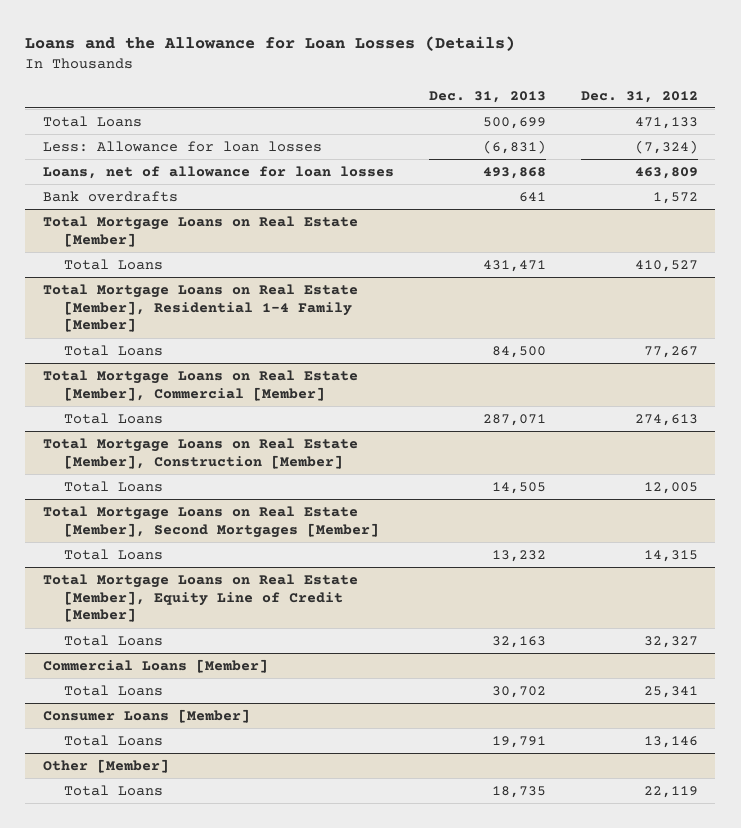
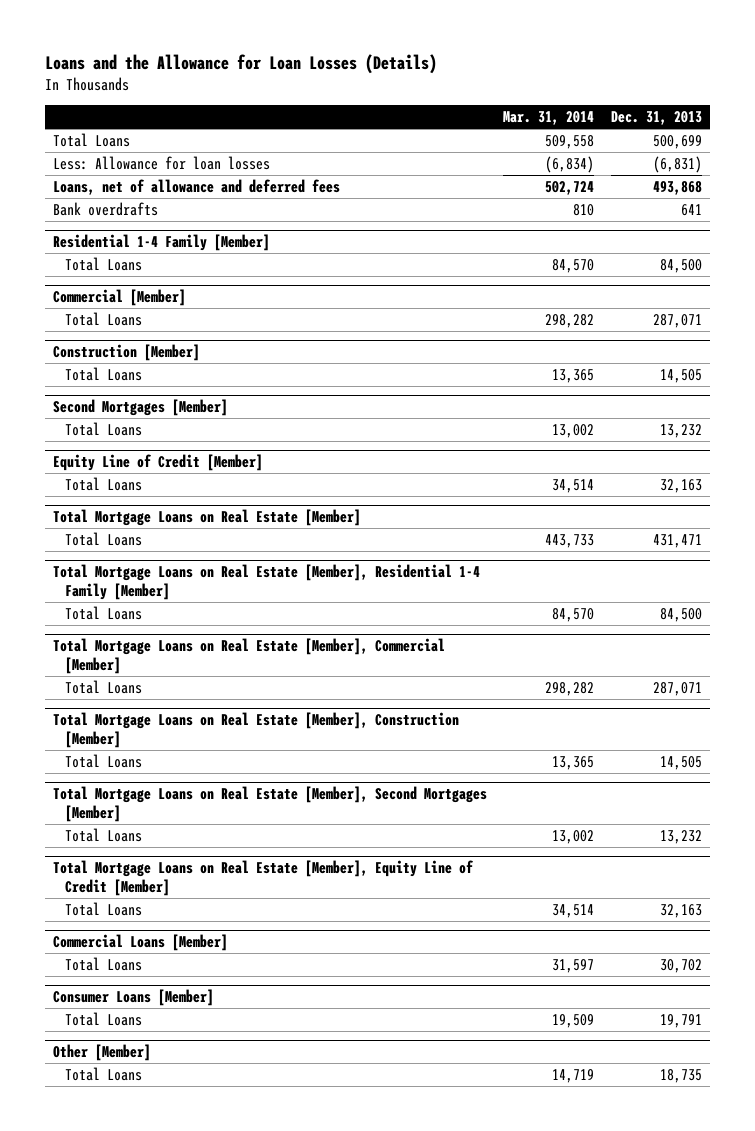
- | Dec. 31, 2013 | Dec. 31, 2012
+ | Mar. 31, 2014 | Dec. 31, 2013
- Loans, net of allowance for loan losses | 493,868 | 463,809
+ Loans, net of allowance and deferred fees | 502,724 | 493,868
+ Residential 1-4 Family [Member]
+ Total Loans | 84,570 | 84,500
+ Commercial [Member]
+ Total Loans | 298,282 | 287,071
+ Construction [Member]
+ Total Loans | 13,365 | 14,505
+ Second Mortgages [Member]
+ Total Loans | 13,002 | 13,232
+ Equity Line of Credit [Member]
+ Total Loans | 34,514 | 32,163

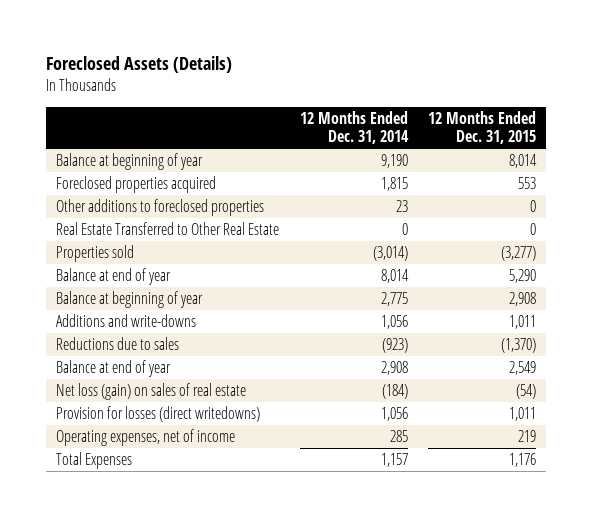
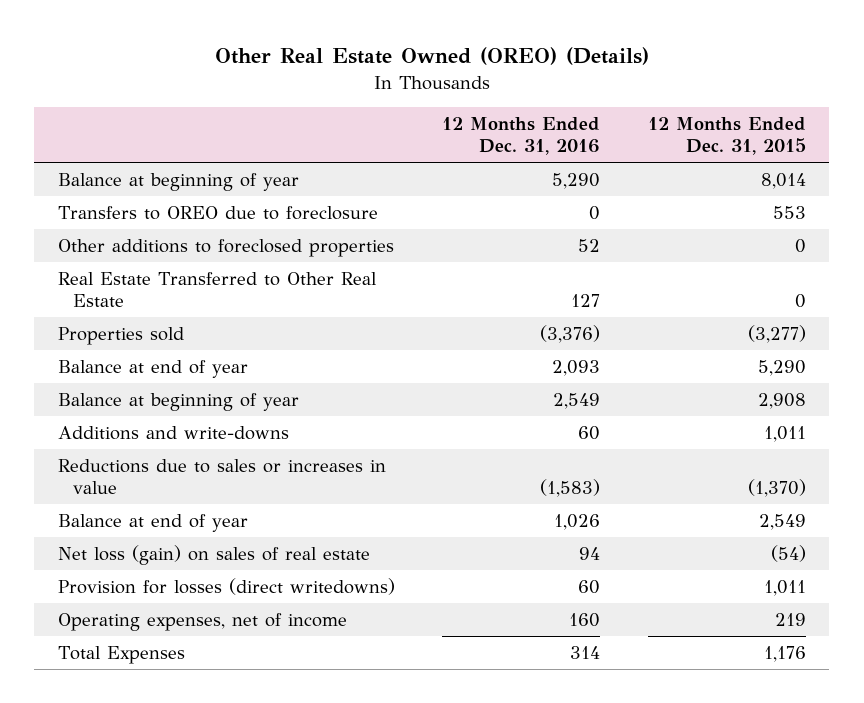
- Foreclosed Assets (Details)
+ Other Real Estate Owned (OREO) (Details)
- | 12 Months Ended Dec. 31, 2014 | 12 Months Ended Dec. 31, 2015
+ | 12 Months Ended Dec. 31, 2016 | 12 Months Ended Dec. 31, 2015
- Foreclosed properties acquired | 1,815 | 553
+ Transfers to OREO due to foreclosure | 0 | 553
- Reductions due to sales | (923) | (1,370)
+ Reductions due to sales or increases in value | (1,583) | (1,370)

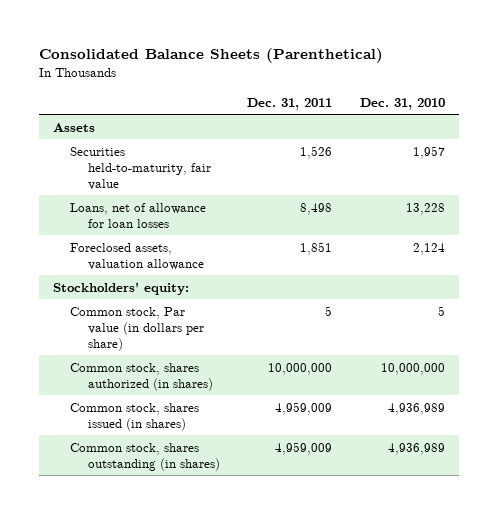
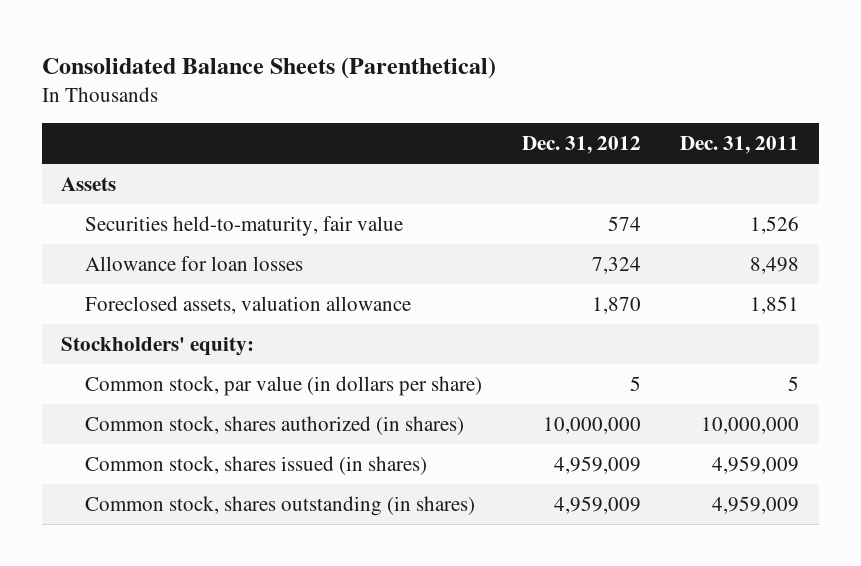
- | Dec. 31, 2011 | Dec. 31, 2010
+ | Dec. 31, 2012 | Dec. 31, 2011
- Loans, net of allowance for loan losses | 8,498 | 13,228
+ Allowance for loan losses | 7,324 | 8,498
- Common stock, Par value (in dollars per share) | 5 | 5
+ Common stock, par value (in dollars per share) | 5 | 5

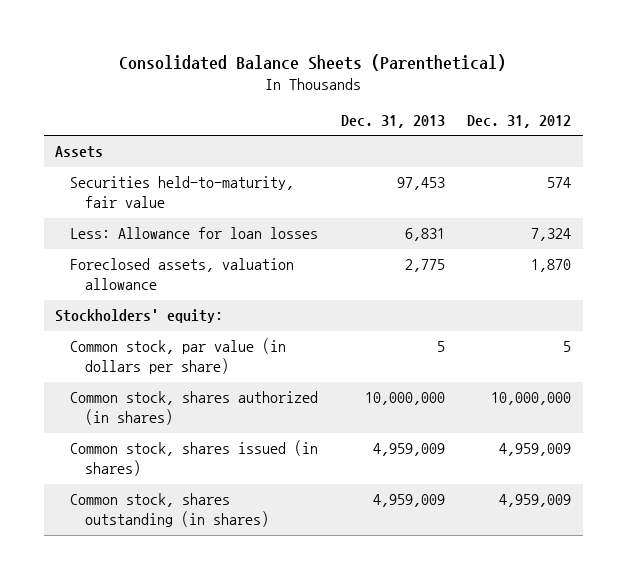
- | Dec. 31, 2012 | Dec. 31, 2011
+ | Dec. 31, 2013 | Dec. 31, 2012
- Allowance for loan losses | 7,324 | 8,498
+ Less: Allowance for loan losses | 6,831 | 7,324

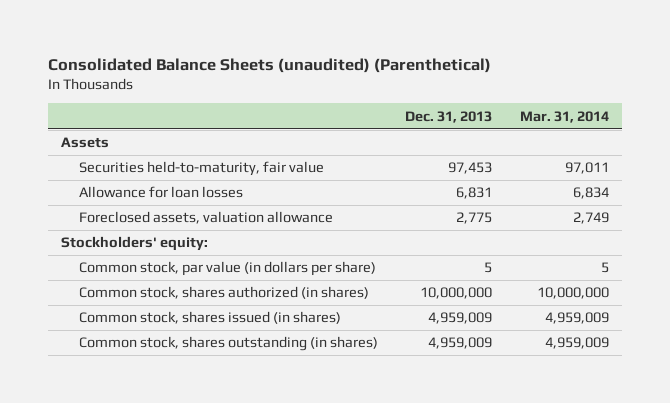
- Consolidated Balance Sheets (Parenthetical)
+ Consolidated Balance Sheets (unaudited) (Parenthetical)
- | Dec. 31, 2013 | Dec. 31, 2012
+ | Dec. 31, 2013 | Mar. 31, 2014
- Less: Allowance for loan losses | 6,831 | 7,324
+ Allowance for loan losses | 6,831 | 6,834

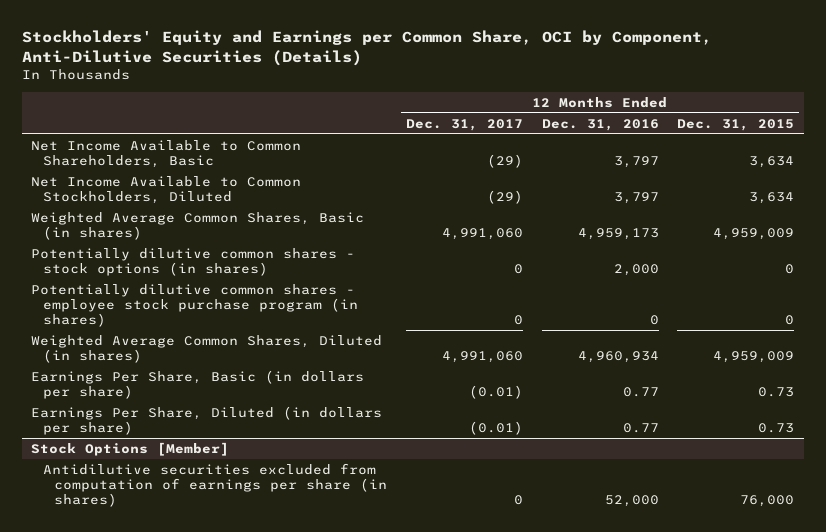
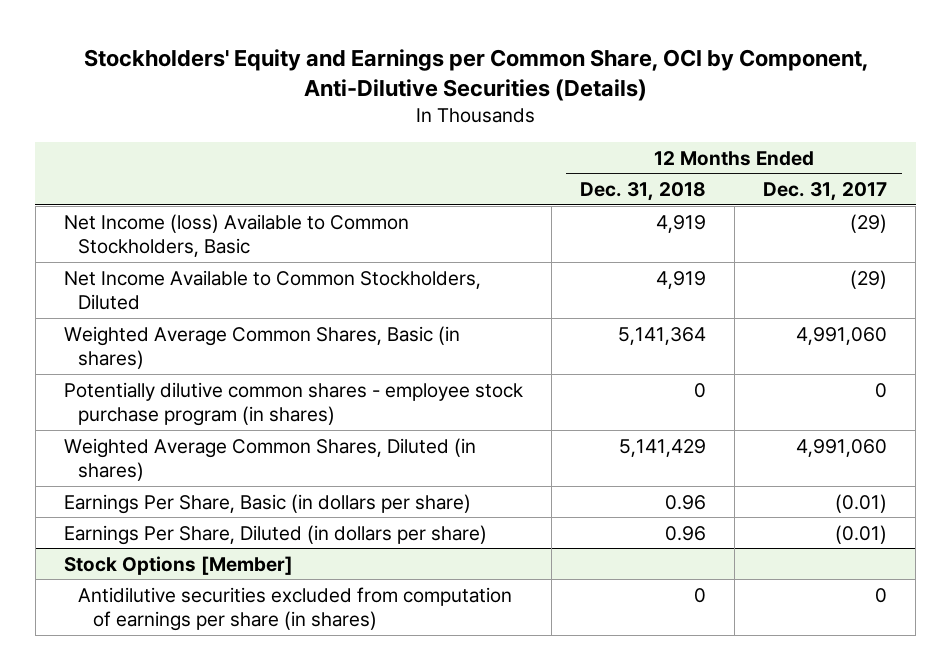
- | 12 Months Ended Dec. 31, 2017 | 12 Months Ended Dec. 31, 2016 | 12 Months Ended Dec. 31, 2015
+ | 12 Months Ended Dec. 31, 2018 | 12 Months Ended Dec. 31, 2017
- Net Income Available to Common Shareholders, Basic | (29) | 3,797 | 3,634
+ Net Income (loss) Available to Common Stockholders, Basic | 4,919 | (29)
- Potentially dilutive common shares - stock options (in shares) | 0 | 2,000 | 0

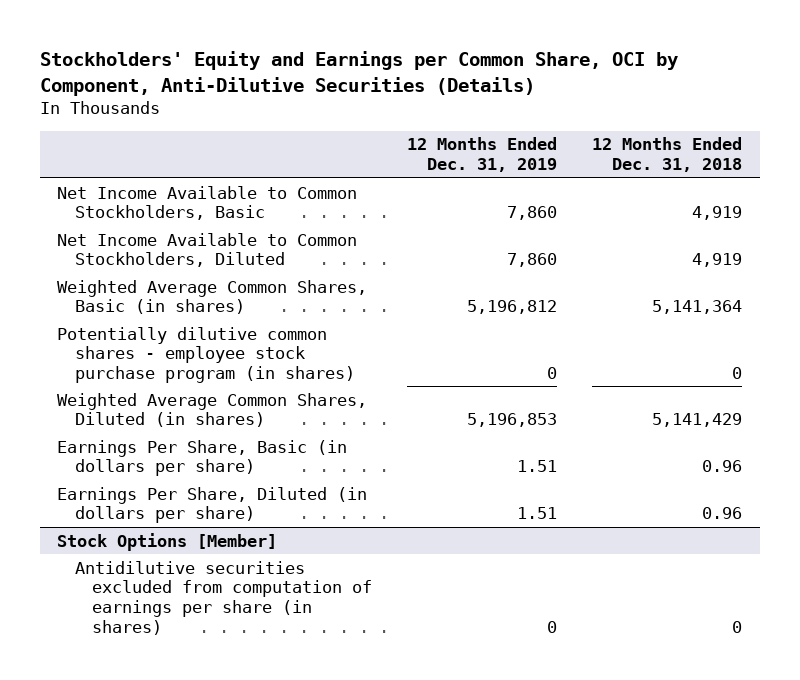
- | 12 Months Ended Dec. 31, 2018 | 12 Months Ended Dec. 31, 2017
+ | 12 Months Ended Dec. 31, 2019 | 12 Months Ended Dec. 31, 2018
- Net Income (loss) Available to Common Stockholders, Basic | 4,919 | (29)
+ Net Income Available to Common Stockholders, Basic | 7,860 | 4,919

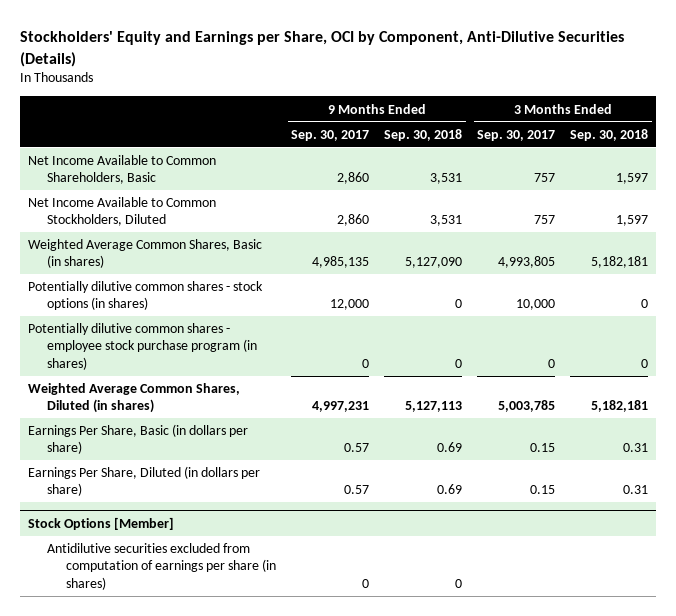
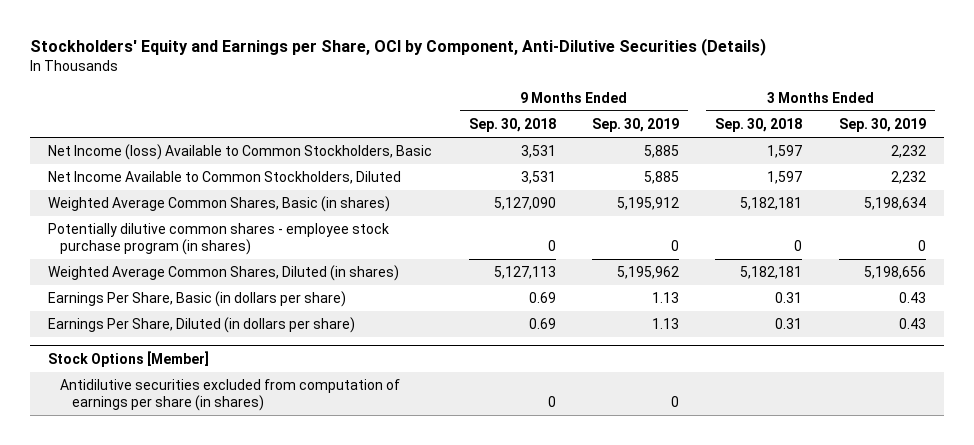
- | 9 Months Ended Sep. 30, 2017 | 9 Months Ended Sep. 30, 2018 | 3 Months Ended Sep. 30, 2017 | 3 Months Ended Sep. 30, 2018
+ | 9 Months Ended Sep. 30, 2018 | 9 Months Ended Sep. 30, 2019 | 3 Months Ended Sep. 30, 2018 | 3 Months Ended Sep. 30, 2019
- Net Income Available to Common Shareholders, Basic | 2,860 | 3,531 | 757 | 1,597
+ Net Income (loss) Available to Common Stockholders, Basic | 3,531 | 5,885 | 1,597 | 2,232
- Potentially dilutive common shares - stock options (in shares) | 12,000 | 0 | 10,000 | 0

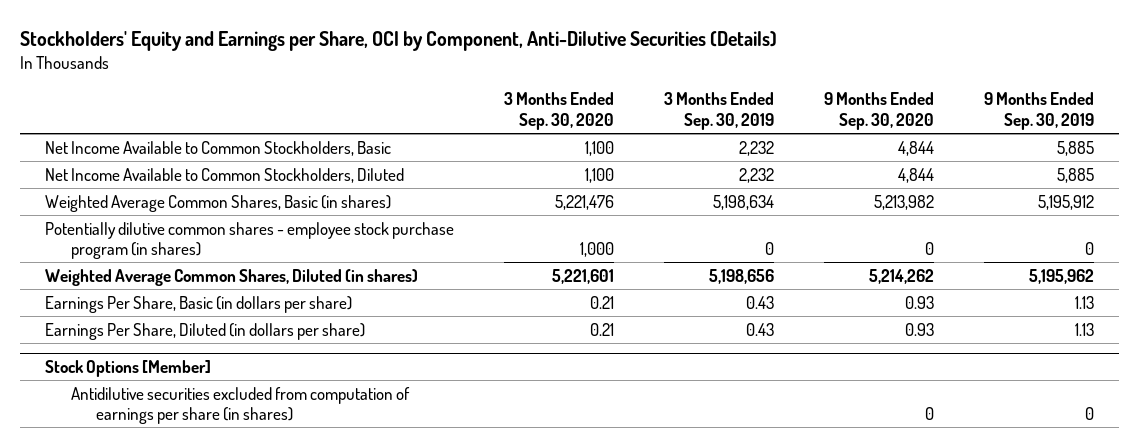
- | 9 Months Ended Sep. 30, 2018 | 9 Months Ended Sep. 30, 2019 | 3 Months Ended Sep. 30, 2018 | 3 Months Ended Sep. 30, 2019
+ | 3 Months Ended Sep. 30, 2020 | 3 Months Ended Sep. 30, 2019 | 9 Months Ended Sep. 30, 2020 | 9 Months Ended Sep. 30, 2019
- Net Income (loss) Available to Common Stockholders, Basic | 3,531 | 5,885 | 1,597 | 2,232
+ Net Income Available to Common Stockholders, Basic | 1,100 | 2,232 | 4,844 | 5,885

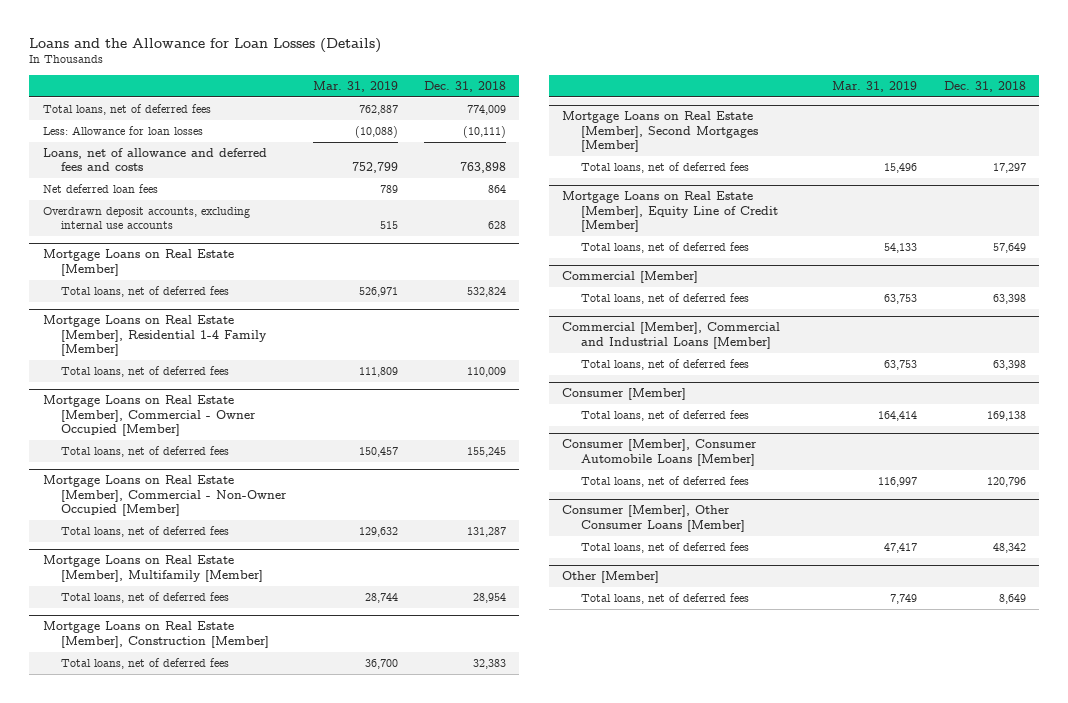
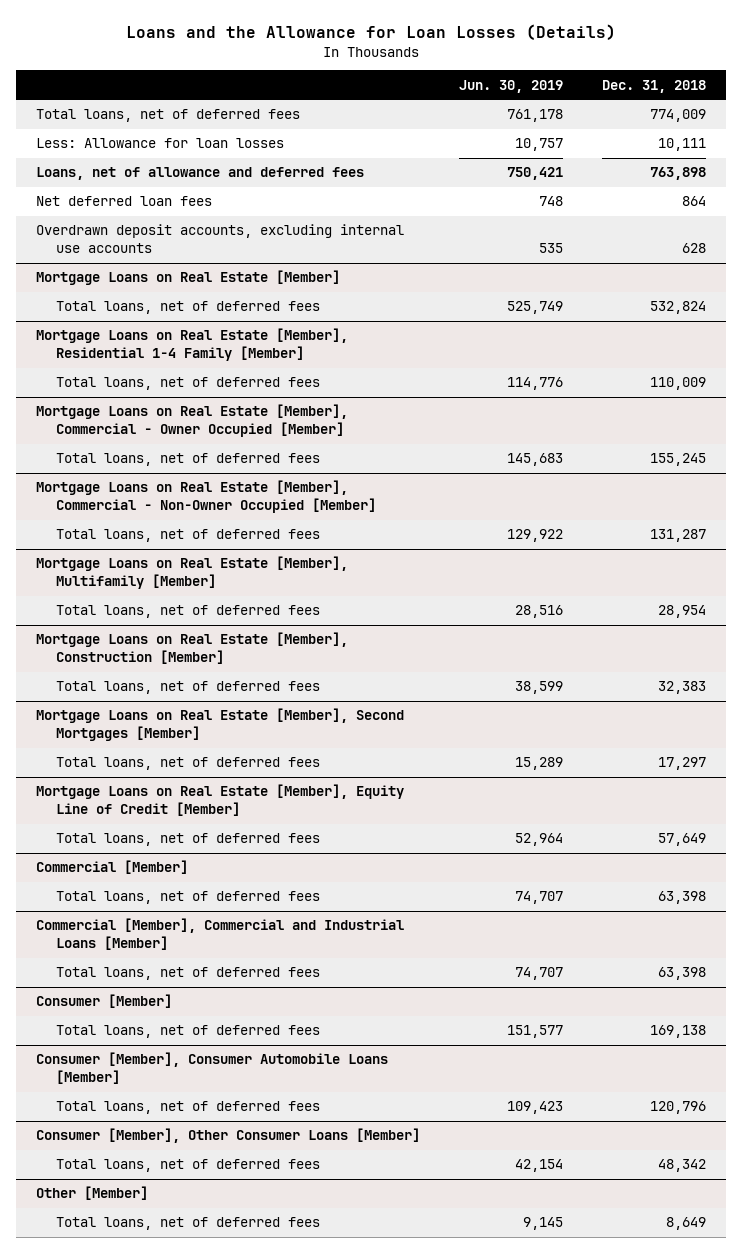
- | Mar. 31, 2019 | Dec. 31, 2018
+ | Jun. 30, 2019 | Dec. 31, 2018
- Less: Allowance for loan losses | (10,088) | (10,111)
- Loans, net of allowance and deferred fees and costs | 752,799 | 763,898
+ Less: Allowance for loan losses | 10,757 | 10,111
+ Loans, net of allowance and deferred fees | 750,421 | 763,898

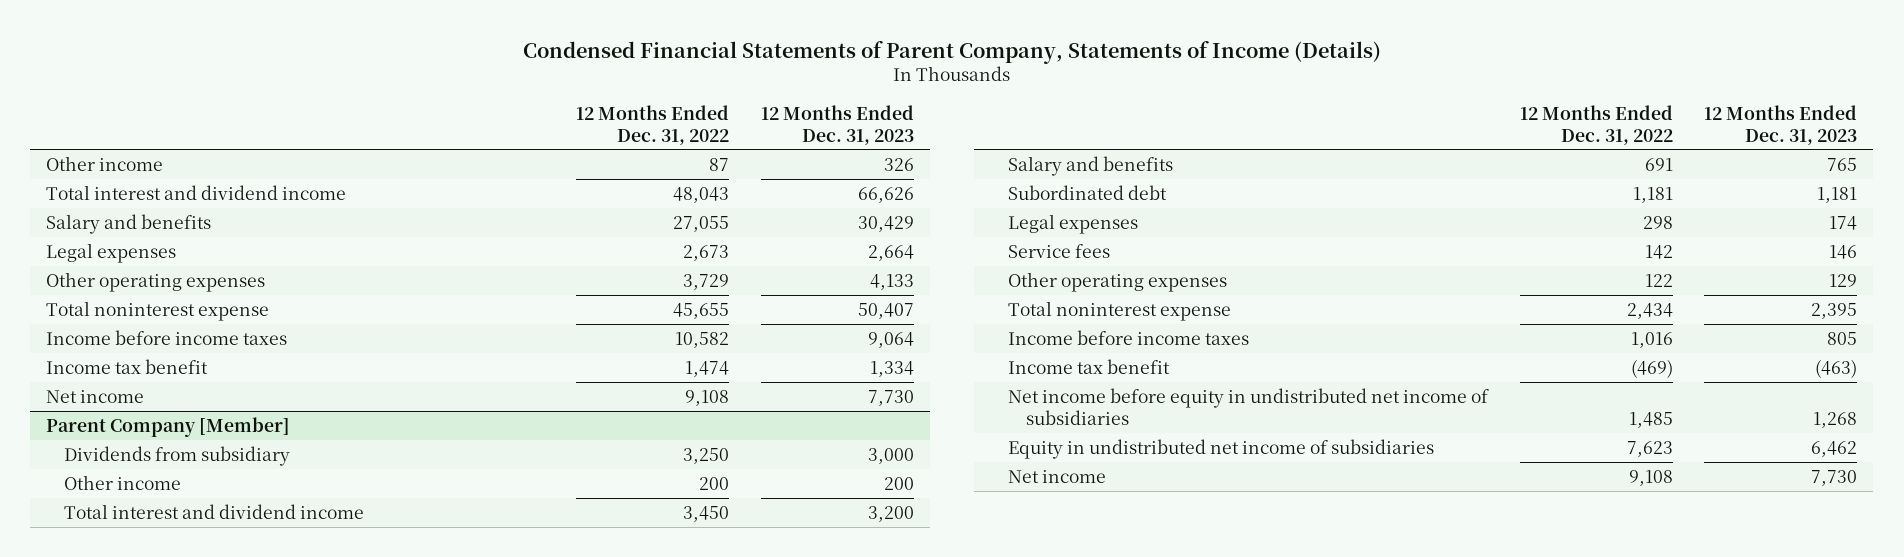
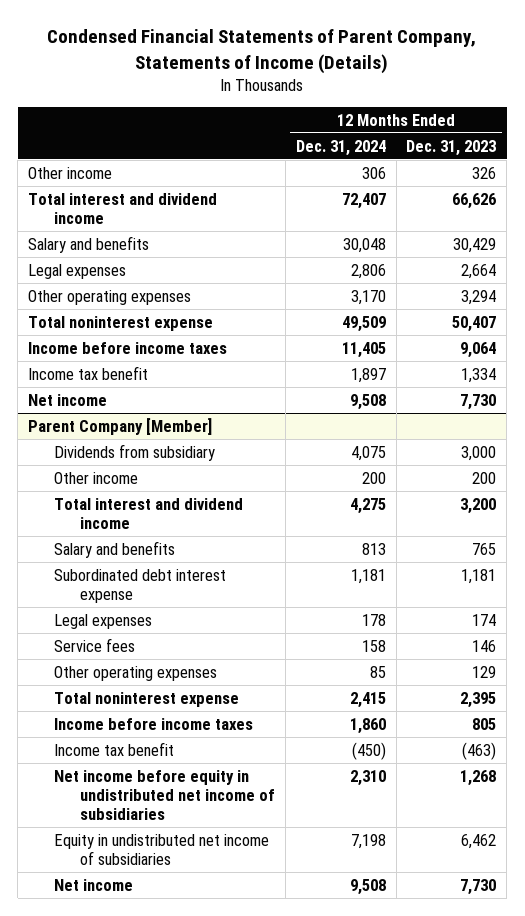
- | 12 Months Ended Dec. 31, 2022 | 12 Months Ended Dec. 31, 2023
+ | 12 Months Ended Dec. 31, 2024 | 12 Months Ended Dec. 31, 2023
- Other operating expenses | 3,729 | 4,133
+ Other operating expenses | 3,170 | 3,294
@ Parent Company [Member]
- Subordinated debt | 1,181 | 1,181
+ Subordinated debt interest expense | 1,181 | 1,181

